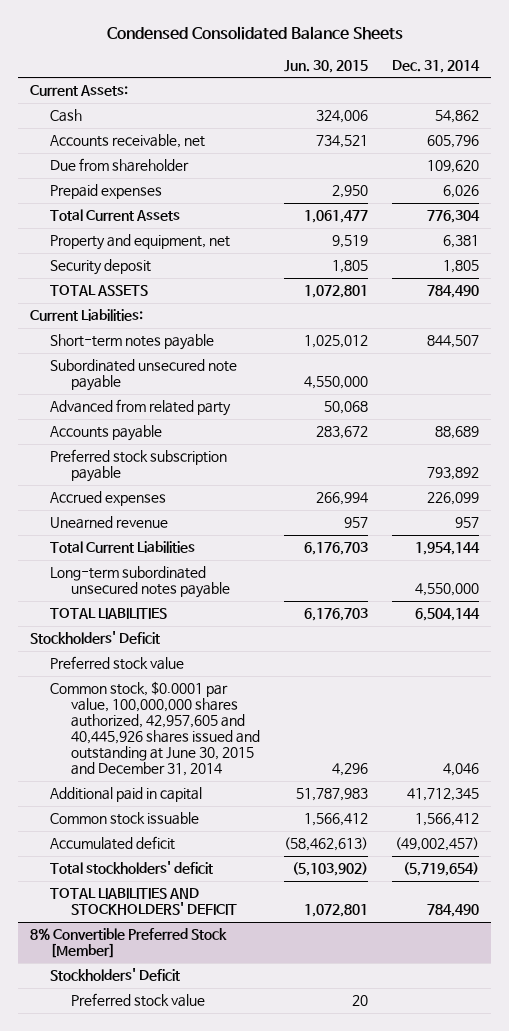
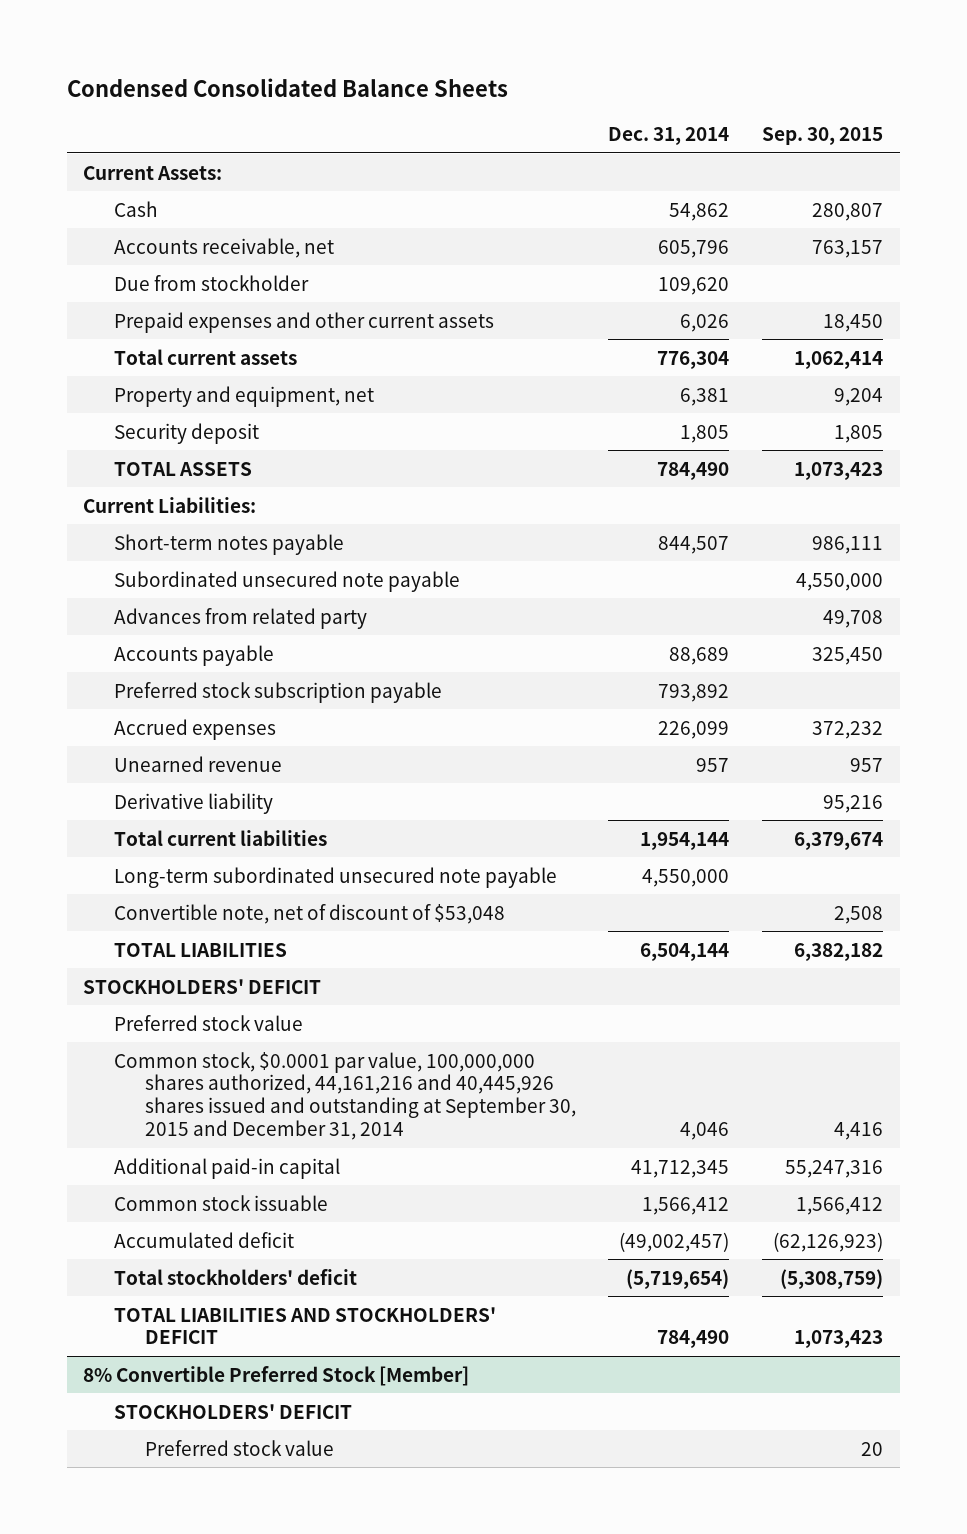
- | Jun. 30, 2015 | Dec. 31, 2014
+ | Dec. 31, 2014 | Sep. 30, 2015
- Due from shareholder | | 109,620
- Prepaid expenses | 2,950 | 6,026
- Total Current Assets | 1,061,477 | 776,304
+ Due from stockholder | 109,620 |
+ Prepaid expenses and other current assets | 6,026 | 18,450
+ Total current assets | 776,304 | 1,062,414
- Advanced from related party | 50,068 |
+ Advances from related party | | 49,708
- Total Current Liabilities | 6,176,703 | 1,954,144
- Long-term subordinated unsecured notes payable | | 4,550,000
+ Derivative liability | | 95,216
+ Total current liabilities | 1,954,144 | 6,379,674
+ Long-term subordinated unsecured note payable | 4,550,000 |
+ Convertible note, net of discount of $53,048 | | 2,508
- Stockholders' Deficit
+ STOCKHOLDERS' DEFICIT
- Common stock, $0.0001 par value, 100,000,000 shares authorized, 42,957,605 and 40,445,926 shares issued and outstanding at June 30, 2015 and December 31, 2014 | 4,296 | 4,046
- Additional paid in capital | 51,787,983 | 41,712,345
+ Common stock, $0.0001 par value, 100,000,000 shares authorized, 44,161,216 and 40,445,926 shares issued and outstanding at September 30, 2015 and December 31, 2014 | 4,046 | 4,416
+ Additional paid-in capital | 41,712,345 | 55,247,316
@ 8% Convertible Preferred Stock [Member]
- Stockholders' Deficit
+ STOCKHOLDERS' DEFICIT

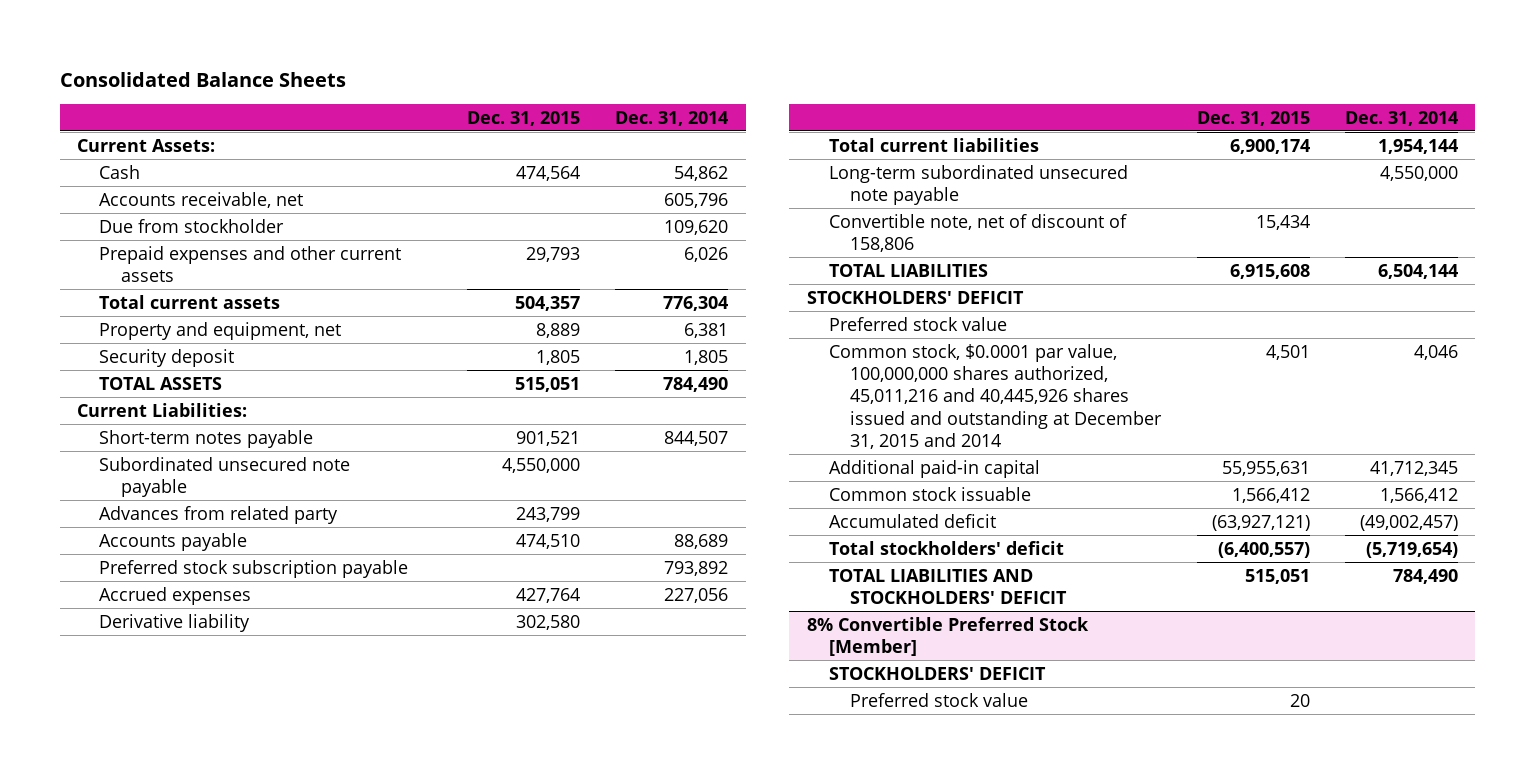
- Condensed Consolidated Balance Sheets
+ Consolidated Balance Sheets
- | Dec. 31, 2014 | Sep. 30, 2015
+ | Dec. 31, 2015 | Dec. 31, 2014
- Accrued expenses | 226,099 | 372,232
- Unearned revenue | 957 | 957
+ Accrued expenses | 427,764 | 227,056
- Convertible note, net of discount of $53,048 | | 2,508
+ Convertible note, net of discount of 158,806 | 15,434 |
- Common stock, $0.0001 par value, 100,000,000 shares authorized, 44,161,216 and 40,445,926 shares issued and outstanding at September 30, 2015 and December 31, 2014 | 4,046 | 4,416
+ Common stock, $0.0001 par value, 100,000,000 shares authorized, 45,011,216 and 40,445,926 shares issued and outstanding at December 31, 2015 and 2014 | 4,501 | 4,046

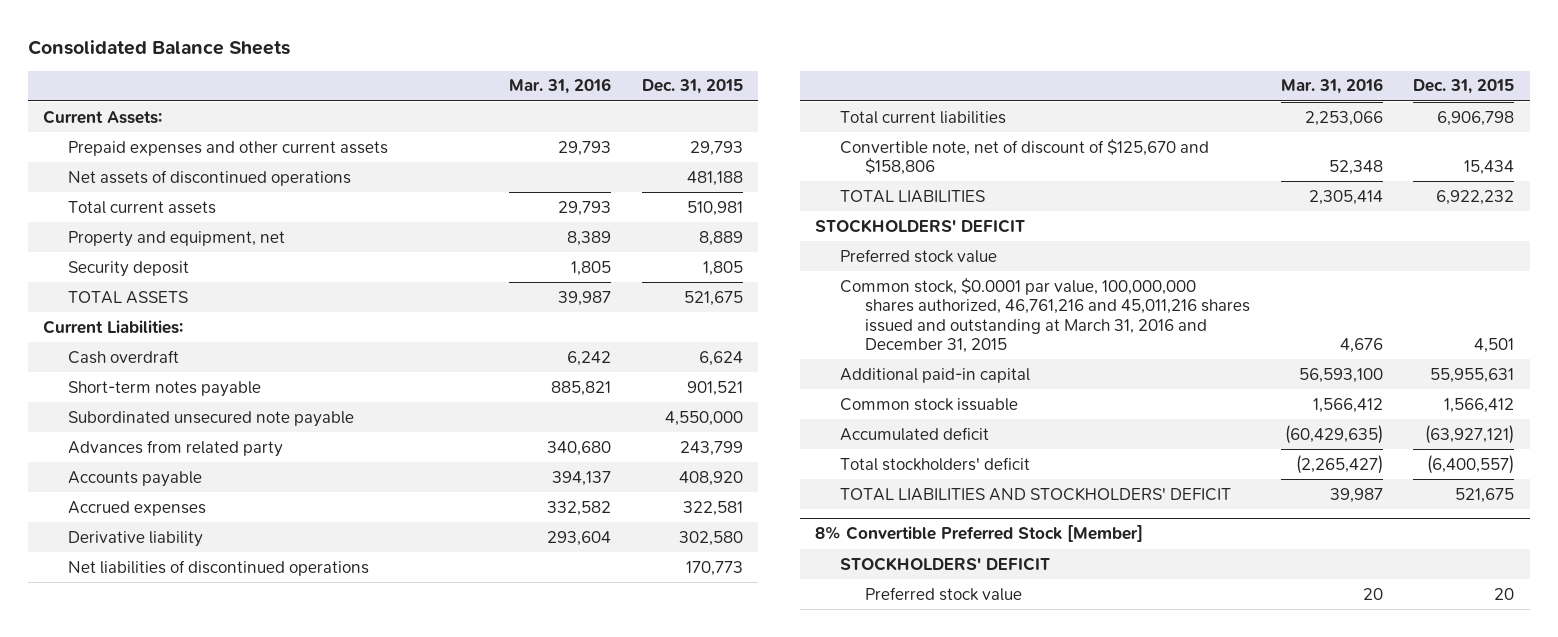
- | Dec. 31, 2015 | Dec. 31, 2014
+ | Mar. 31, 2016 | Dec. 31, 2015
- Cash | 474,564 | 54,862
- Accounts receivable, net | | 605,796
- Due from stockholder | | 109,620
- Total current assets | 504,357 | 776,304
+ Net assets of discontinued operations | | 481,188
+ Total current assets | 29,793 | 510,981
- TOTAL ASSETS | 515,051 | 784,490
+ TOTAL ASSETS | 39,987 | 521,675
+ Cash overdraft | 6,242 | 6,624
- Accounts payable | 474,510 | 88,689
- Preferred stock subscription payable | | 793,892
- Accrued expenses | 427,764 | 227,056
+ Accounts payable | 394,137 | 408,920
+ Accrued expenses | 332,582 | 322,581
- Total current liabilities | 6,900,174 | 1,954,144
- Long-term subordinated unsecured note payable | | 4,550,000
- Convertible note, net of discount of 158,806 | 15,434 |
- TOTAL LIABILITIES | 6,915,608 | 6,504,144
+ Net liabilities of discontinued operations | | 170,773
+ Total current liabilities | 2,253,066 | 6,906,798
+ Convertible note, net of discount of $125,670 and $158,806 | 52,348 | 15,434
+ TOTAL LIABILITIES | 2,305,414 | 6,922,232
- Common stock, $0.0001 par value, 100,000,000 shares authorized, 45,011,216 and 40,445,926 shares issued and outstanding at December 31, 2015 and 2014 | 4,501 | 4,046
+ Common stock, $0.0001 par value, 100,000,000 shares authorized, 46,761,216 and 45,011,216 shares issued and outstanding at March 31, 2016 and December 31, 2015 | 4,676 | 4,501
- TOTAL LIABILITIES AND STOCKHOLDERS' DEFICIT | 515,051 | 784,490
+ TOTAL LIABILITIES AND STOCKHOLDERS' DEFICIT | 39,987 | 521,675

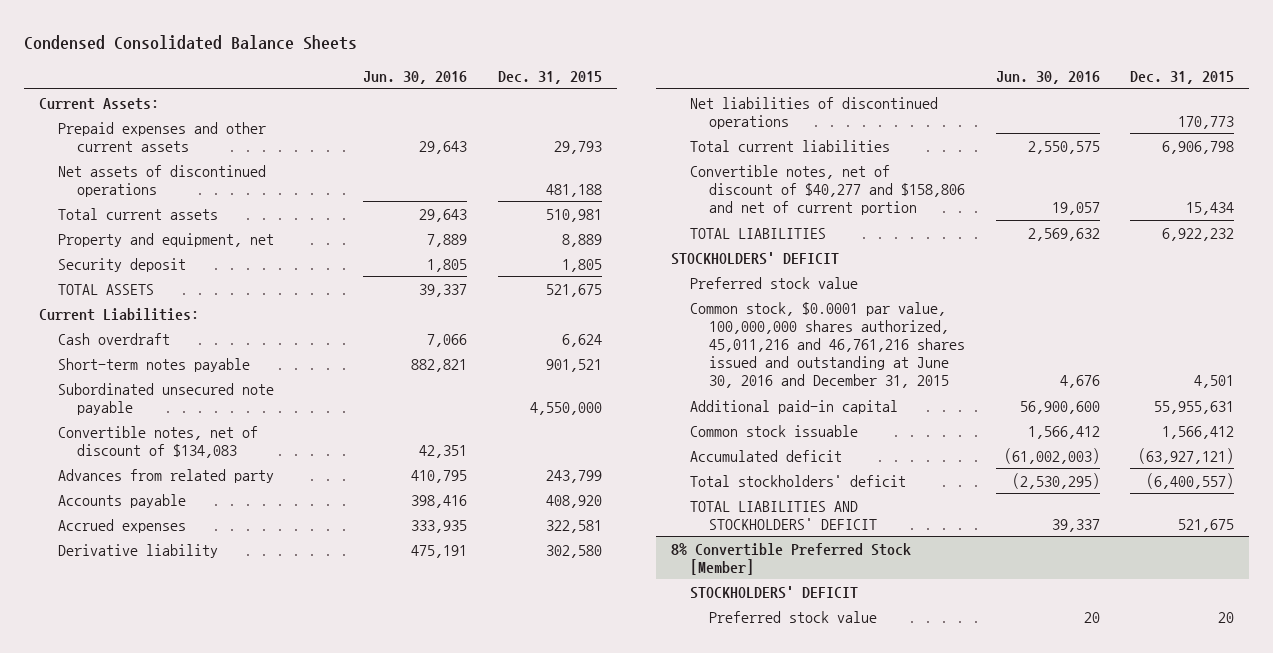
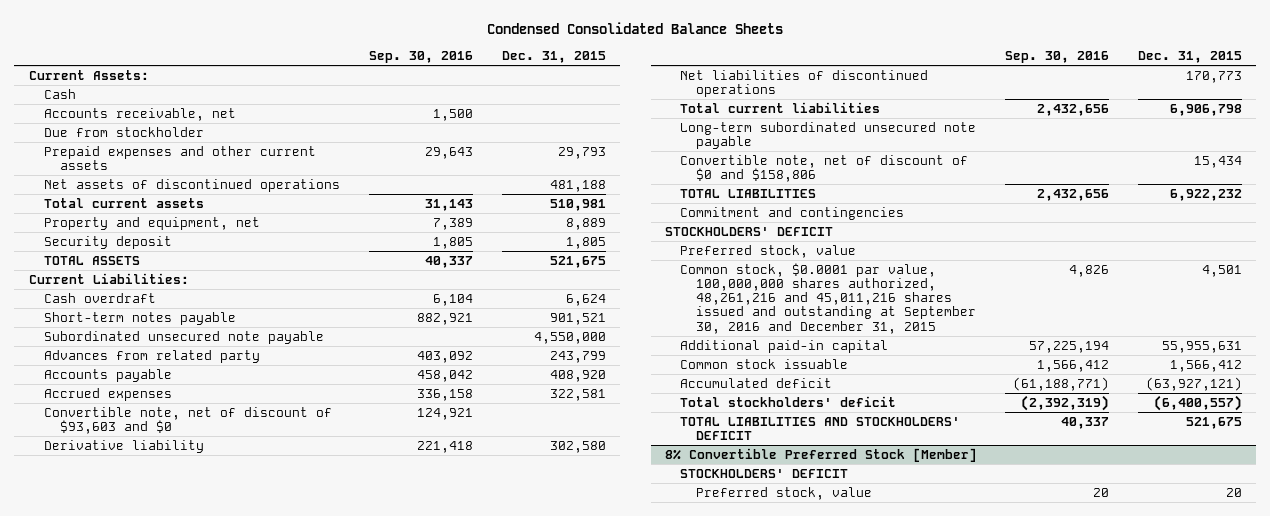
- | Jun. 30, 2016 | Dec. 31, 2015
+ | Sep. 30, 2016 | Dec. 31, 2015
+ Cash
+ Accounts receivable, net | 1,500 |
+ Due from stockholder
- Convertible notes, net of discount of $134,083 | 42,351 |
+ Convertible note, net of discount of $93,603 and $0 | 124,921 |
- Convertible notes, net of discount of $40,277 and $158,806 and net of current portion | 19,057 | 15,434
+ Long-term subordinated unsecured note payable
+ Convertible note, net of discount of $0 and $158,806 | | 15,434
+ Commitment and contingencies
- Preferred stock value
- Common stock, $0.0001 par value, 100,000,000 shares authorized, 45,011,216 and 46,761,216 shares issued and outstanding at June 30, 2016 and December 31, 2015 | 4,676 | 4,501
+ Preferred stock, value
+ Common stock, $0.0001 par value, 100,000,000 shares authorized, 48,261,216 and 45,011,216 shares issued and outstanding at September 30, 2016 and December 31, 2015 | 4,826 | 4,501
@ 8% Convertible Preferred Stock [Member]
- Preferred stock value | 20 | 20
+ Preferred stock, value | 20 | 20

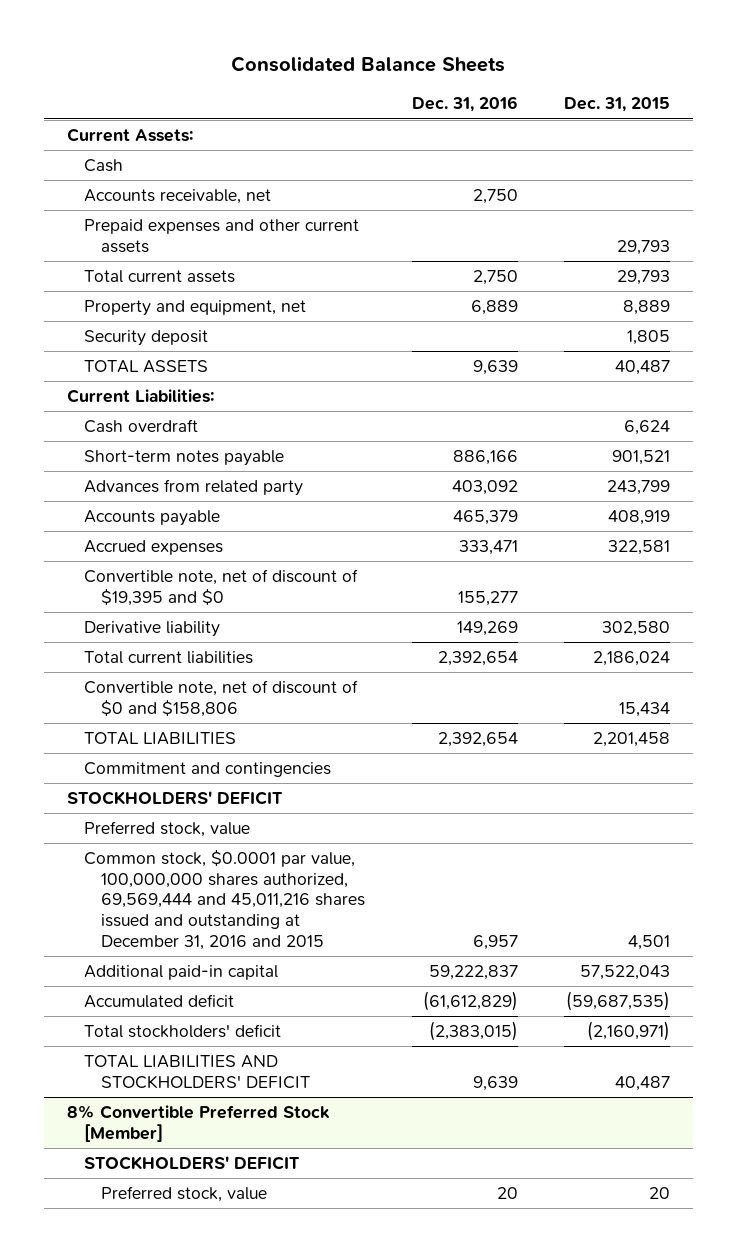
- Condensed Consolidated Balance Sheets
+ Consolidated Balance Sheets
- | Sep. 30, 2016 | Dec. 31, 2015
+ | Dec. 31, 2016 | Dec. 31, 2015
- Due from stockholder
- Net assets of discontinued operations | | 481,188
- Total current assets | 31,143 | 510,981
+ Total current assets | 2,750 | 29,793
- TOTAL ASSETS | 40,337 | 521,675
+ TOTAL ASSETS | 9,639 | 40,487
- Subordinated unsecured note payable | | 4,550,000
- Accounts payable | 458,042 | 408,920
+ Accounts payable | 465,379 | 408,919
- Convertible note, net of discount of $93,603 and $0 | 124,921 |
+ Convertible note, net of discount of $19,395 and $0 | 155,277 |
- Net liabilities of discontinued operations | | 170,773
- Total current liabilities | 2,432,656 | 6,906,798
- Long-term subordinated unsecured note payable
+ Total current liabilities | 2,392,654 | 2,186,024
- TOTAL LIABILITIES | 2,432,656 | 6,922,232
+ TOTAL LIABILITIES | 2,392,654 | 2,201,458
- Common stock, $0.0001 par value, 100,000,000 shares authorized, 48,261,216 and 45,011,216 shares issued and outstanding at September 30, 2016 and December 31, 2015 | 4,826 | 4,501
- Additional paid-in capital | 57,225,194 | 55,955,631
- Common stock issuable | 1,566,412 | 1,566,412
- Accumulated deficit | (61,188,771) | (63,927,121)
- Total stockholders' deficit | (2,392,319) | (6,400,557)
- TOTAL LIABILITIES AND STOCKHOLDERS' DEFICIT | 40,337 | 521,675
+ Common stock, $0.0001 par value, 100,000,000 shares authorized, 69,569,444 and 45,011,216 shares issued and outstanding at December 31, 2016 and 2015 | 6,957 | 4,501
+ Additional paid-in capital | 59,222,837 | 57,522,043
+ Accumulated deficit | (61,612,829) | (59,687,535)
+ Total stockholders' deficit | (2,383,015) | (2,160,971)
+ TOTAL LIABILITIES AND STOCKHOLDERS' DEFICIT | 9,639 | 40,487

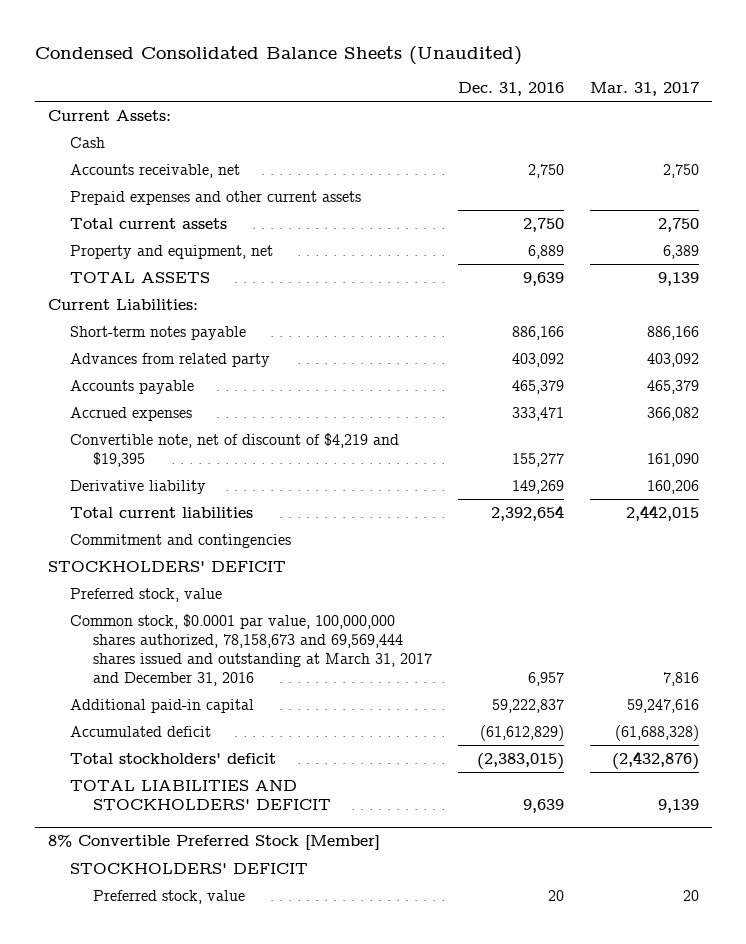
- Consolidated Balance Sheets
+ Condensed Consolidated Balance Sheets (Unaudited)
- | Dec. 31, 2016 | Dec. 31, 2015
+ | Dec. 31, 2016 | Mar. 31, 2017
- Security deposit | | 1,805
- Cash overdraft | | 6,624
- Convertible note, net of discount of $19,395 and $0 | 155,277 |
+ Convertible note, net of discount of $4,219 and $19,395 | 155,277 | 161,090
- Convertible note, net of discount of $0 and $158,806 | | 15,434
- TOTAL LIABILITIES | 2,392,654 | 2,201,458
- Common stock, $0.0001 par value, 100,000,000 shares authorized, 69,569,444 and 45,011,216 shares issued and outstanding at December 31, 2016 and 2015 | 6,957 | 4,501
+ Common stock, $0.0001 par value, 100,000,000 shares authorized, 78,158,673 and 69,569,444 shares issued and outstanding at March 31, 2017 and December 31, 2016 | 6,957 | 7,816

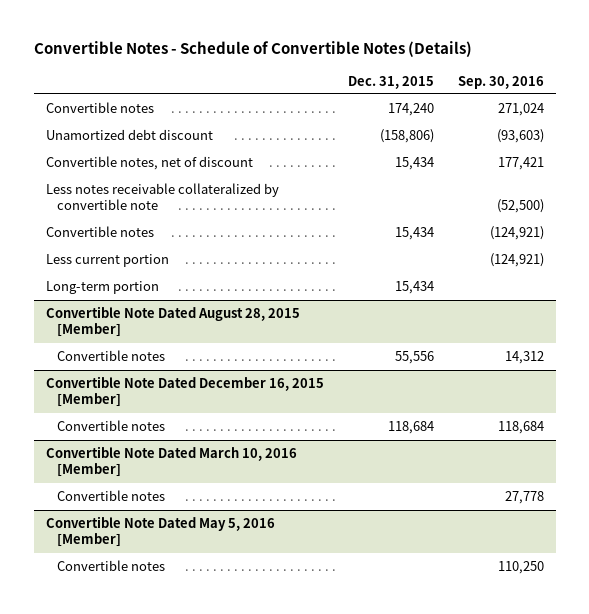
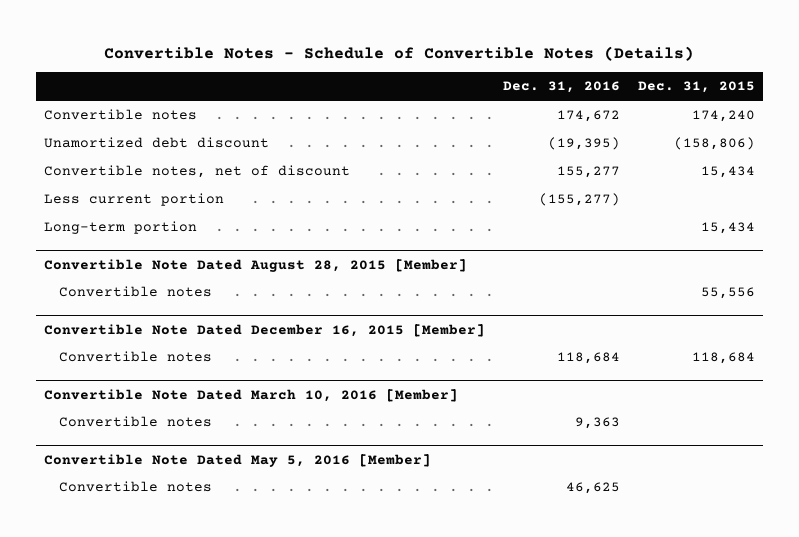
- | Dec. 31, 2015 | Sep. 30, 2016
+ | Dec. 31, 2016 | Dec. 31, 2015
- Less notes receivable collateralized by convertible note | | (52,500)
- Convertible notes | 15,434 | (124,921)

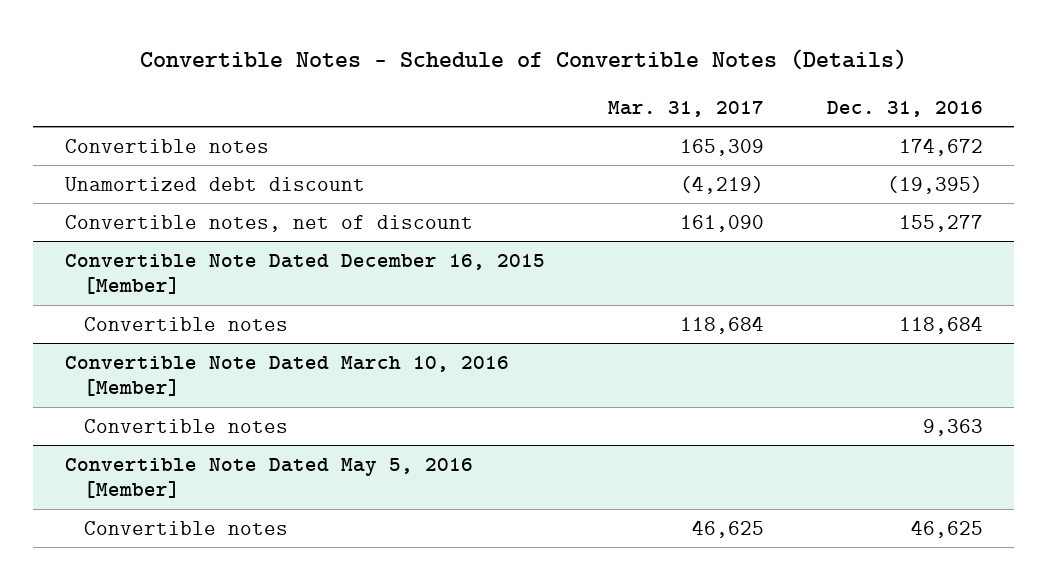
- | Dec. 31, 2016 | Dec. 31, 2015
+ | Mar. 31, 2017 | Dec. 31, 2016
- Less current portion | (155,277) |
- Long-term portion | | 15,434
- Convertible Note Dated August 28, 2015 [Member]
- Convertible notes | | 55,556

